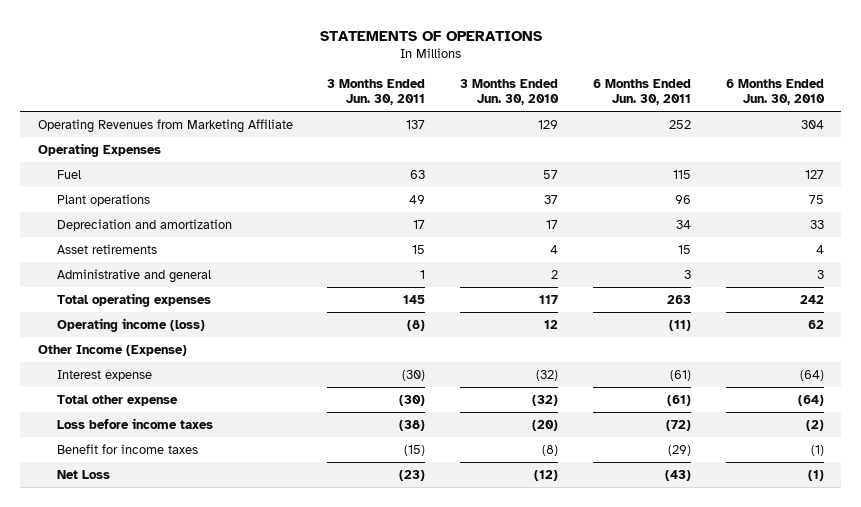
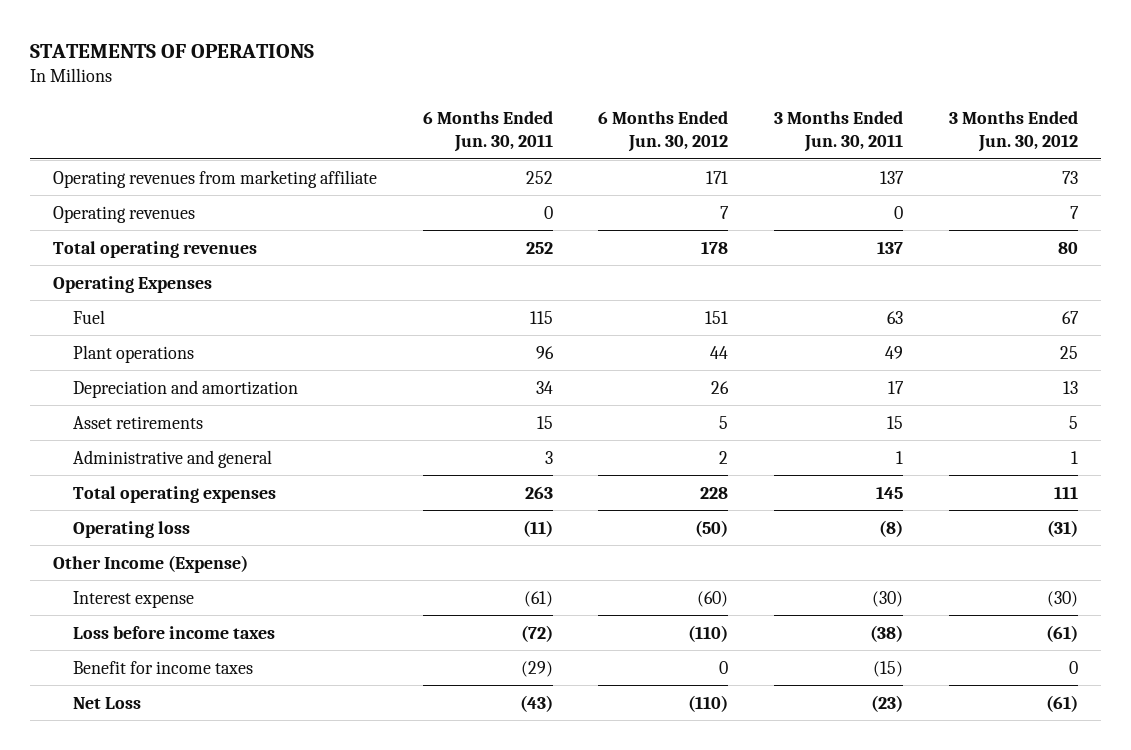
- | 3 Months Ended Jun. 30, 2011 | 3 Months Ended Jun. 30, 2010 | 6 Months Ended Jun. 30, 2011 | 6 Months Ended Jun. 30, 2010
+ | 6 Months Ended Jun. 30, 2011 | 6 Months Ended Jun. 30, 2012 | 3 Months Ended Jun. 30, 2011 | 3 Months Ended Jun. 30, 2012
- Operating Revenues from Marketing Affiliate | 137 | 129 | 252 | 304
+ Operating revenues from marketing affiliate | 252 | 171 | 137 | 73
+ Operating revenues | 0 | 7 | 0 | 7
+ Total operating revenues | 252 | 178 | 137 | 80
- Operating income (loss) | (8) | 12 | (11) | 62
+ Operating loss | (11) | (50) | (8) | (31)
- Total other expense | (30) | (32) | (61) | (64)

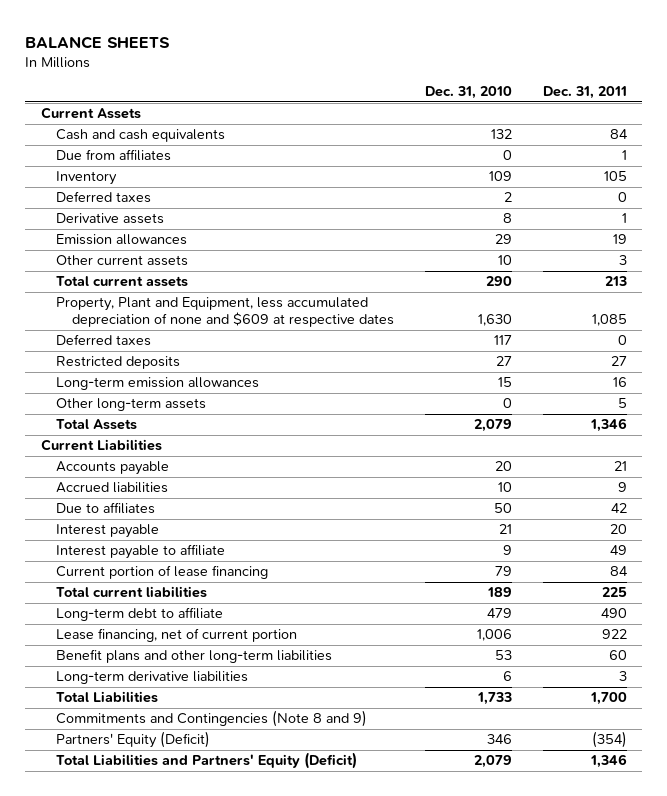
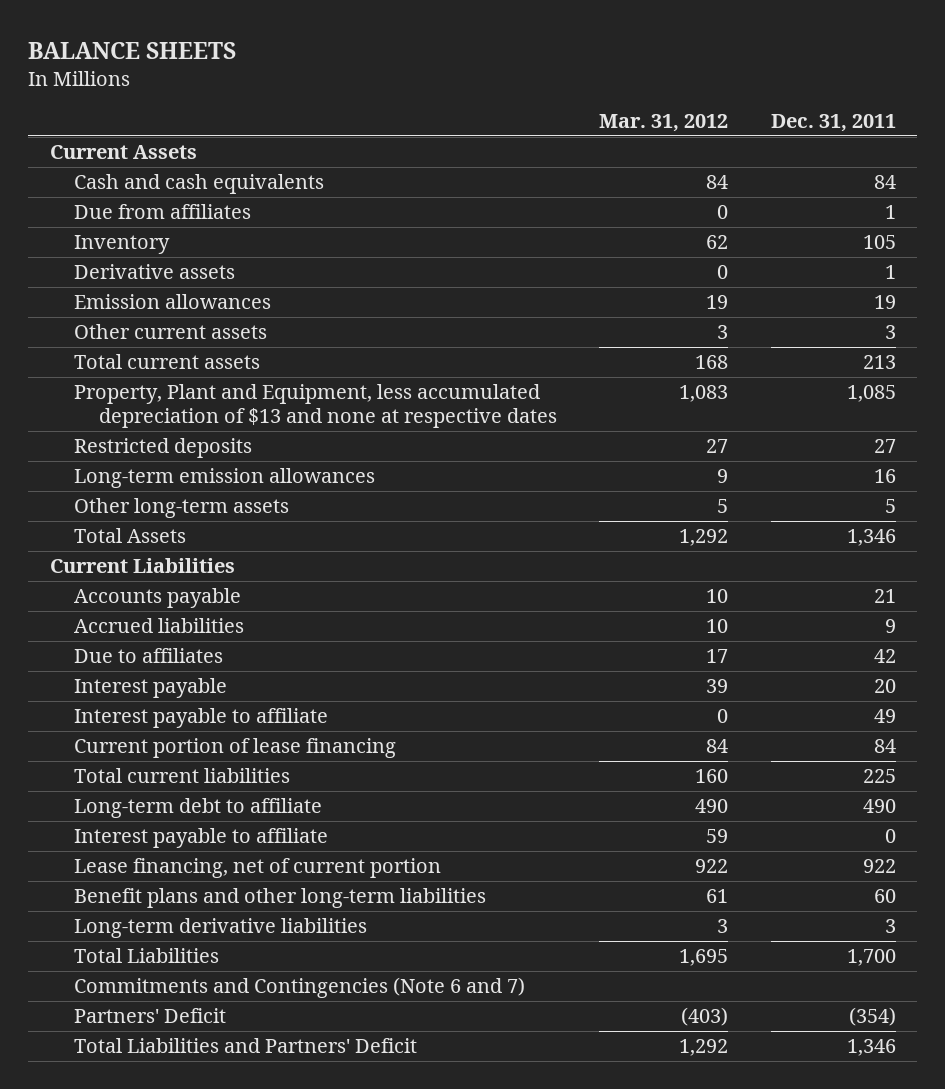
- | Dec. 31, 2010 | Dec. 31, 2011
+ | Mar. 31, 2012 | Dec. 31, 2011
- Deferred taxes | 2 | 0
- Property, Plant and Equipment, less accumulated depreciation of none and $609 at respective dates | 1,630 | 1,085
- Deferred taxes | 117 | 0
+ Property, Plant and Equipment, less accumulated depreciation of $13 and none at respective dates | 1,083 | 1,085
+ Interest payable to affiliate | 59 | 0
- Commitments and Contingencies (Note 8 and 9)
- Partners' Equity (Deficit) | 346 | (354)
- Total Liabilities and Partners' Equity (Deficit) | 2,079 | 1,346
+ Commitments and Contingencies (Note 6 and 7)
+ Partners' Deficit | (403) | (354)
+ Total Liabilities and Partners' Deficit | 1,292 | 1,346

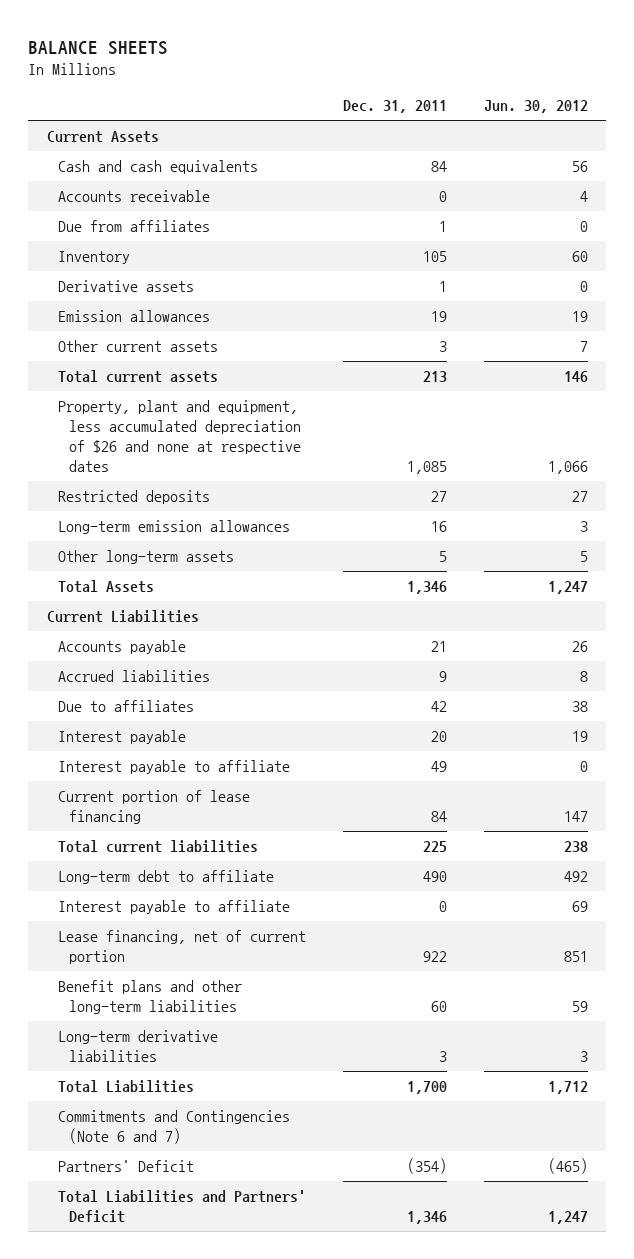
- | Mar. 31, 2012 | Dec. 31, 2011
+ | Dec. 31, 2011 | Jun. 30, 2012
+ Accounts receivable | 0 | 4
- Property, Plant and Equipment, less accumulated depreciation of $13 and none at respective dates | 1,083 | 1,085
+ Property, plant and equipment, less accumulated depreciation of $26 and none at respective dates | 1,085 | 1,066

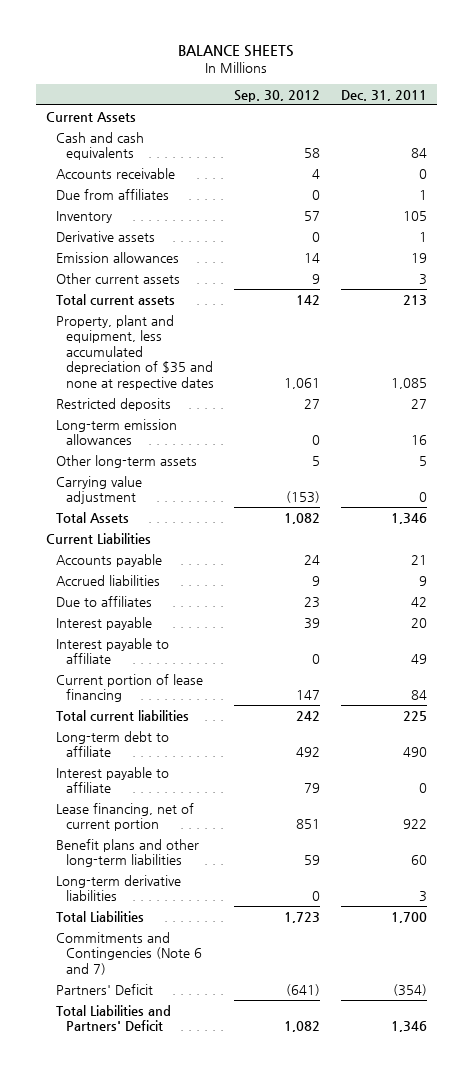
- | Dec. 31, 2011 | Jun. 30, 2012
+ | Sep. 30, 2012 | Dec. 31, 2011
- Property, plant and equipment, less accumulated depreciation of $26 and none at respective dates | 1,085 | 1,066
+ Property, plant and equipment, less accumulated depreciation of $35 and none at respective dates | 1,061 | 1,085
+ Carrying value adjustment | (153) | 0

